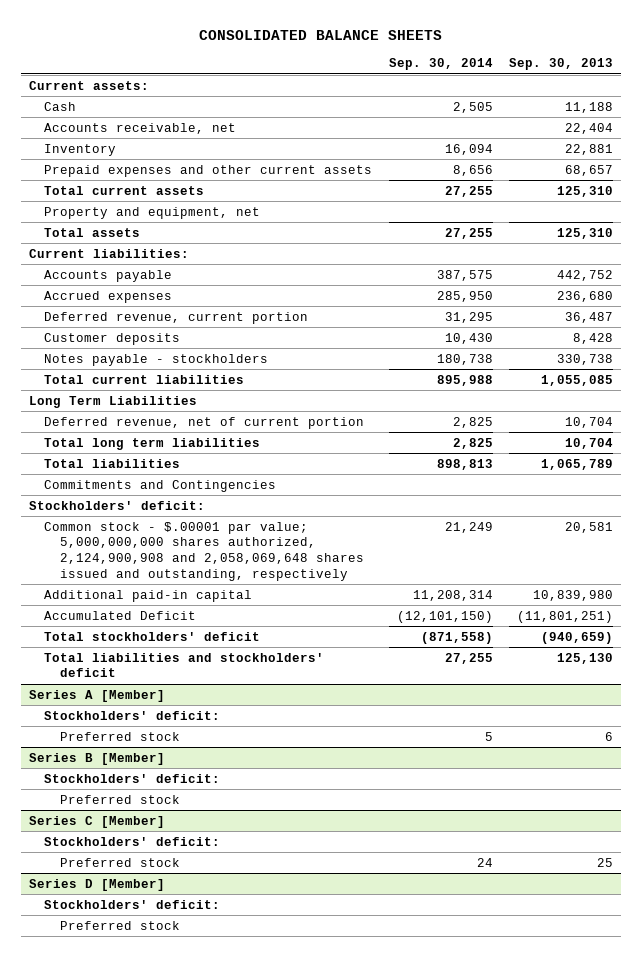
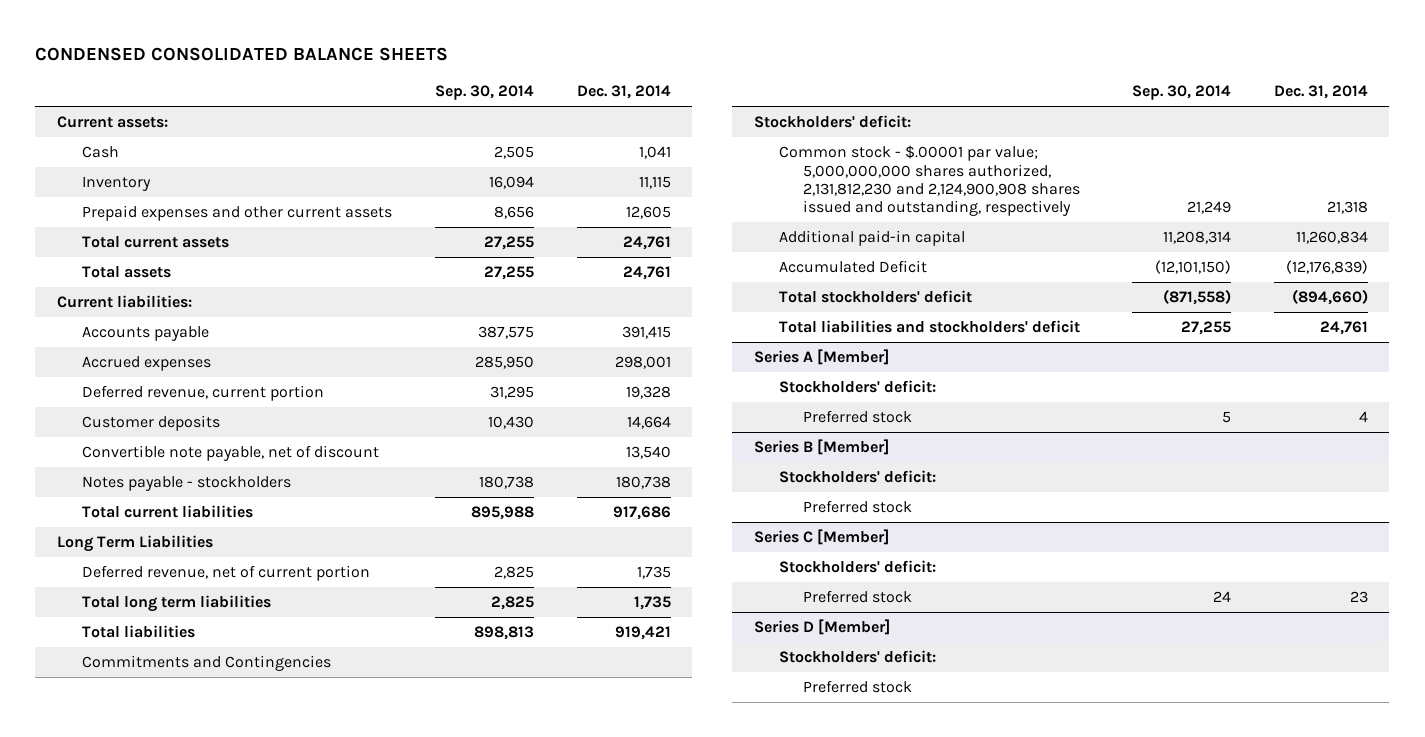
- CONSOLIDATED BALANCE SHEETS
+ CONDENSED CONSOLIDATED BALANCE SHEETS
- | Sep. 30, 2014 | Sep. 30, 2013
+ | Sep. 30, 2014 | Dec. 31, 2014
- Accounts receivable, net | | 22,404
- Property and equipment, net
+ Convertible note payable, net of discount | | 13,540
- Common stock - $.00001 par value; 5,000,000,000 shares authorized, 2,124,900,908 and 2,058,069,648 shares issued and outstanding, respectively | 21,249 | 20,581
+ Common stock - $.00001 par value; 5,000,000,000 shares authorized, 2,131,812,230 and 2,124,900,908 shares issued and outstanding, respectively | 21,249 | 21,318

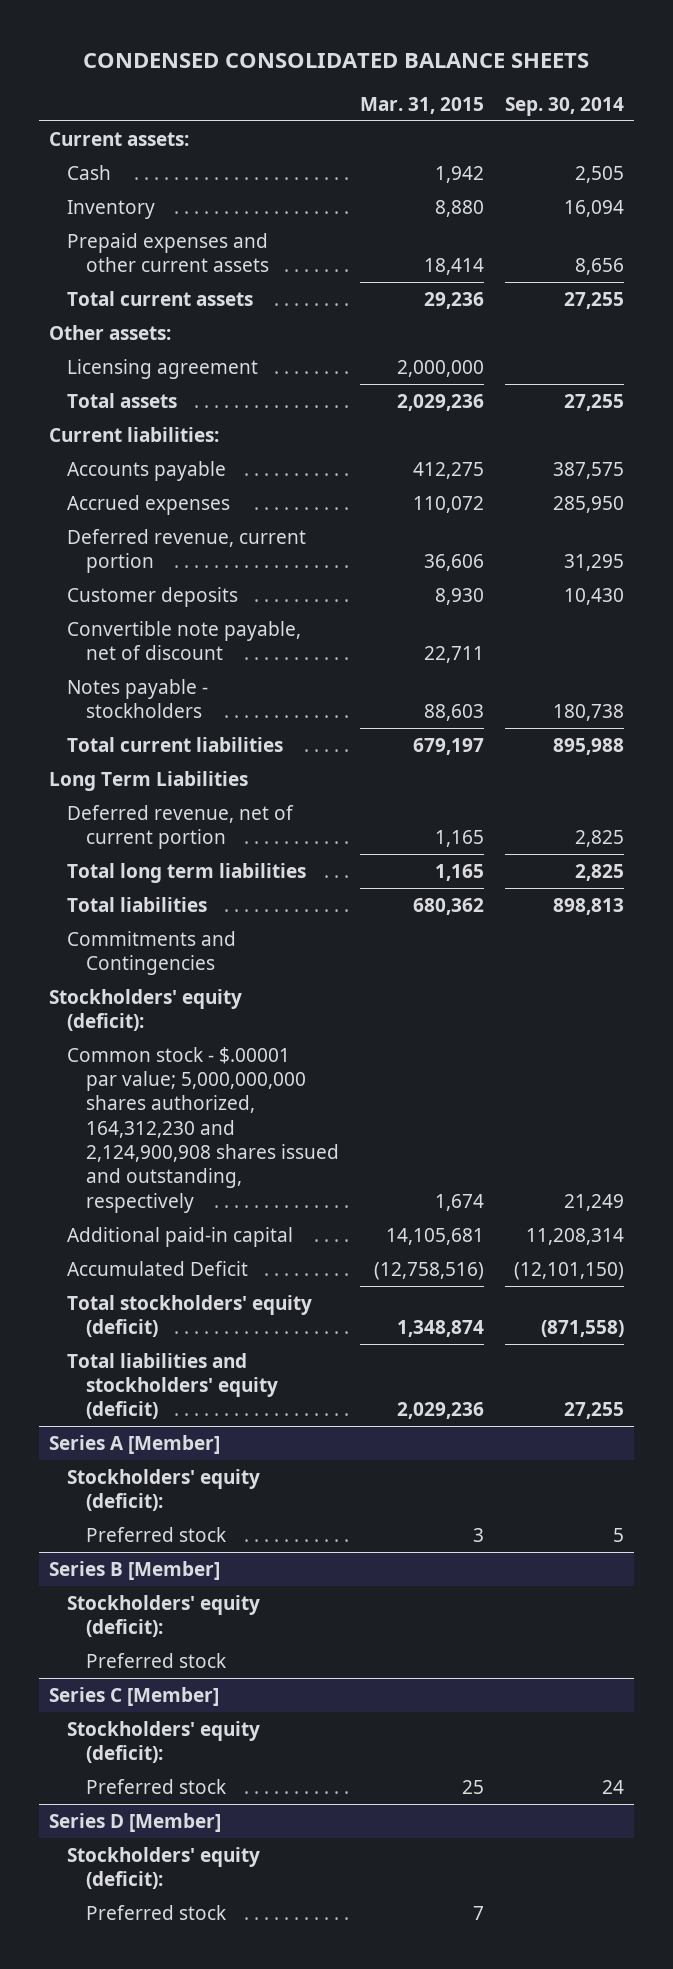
- | Sep. 30, 2014 | Dec. 31, 2014
+ | Mar. 31, 2015 | Sep. 30, 2014
+ Other assets:
+ Licensing agreement | 2,000,000 |
- Stockholders' deficit:
- Common stock - $.00001 par value; 5,000,000,000 shares authorized, 2,131,812,230 and 2,124,900,908 shares issued and outstanding, respectively | 21,249 | 21,318
+ Stockholders' equity (deficit):
+ Common stock - $.00001 par value; 5,000,000,000 shares authorized, 164,312,230 and 2,124,900,908 shares issued and outstanding, respectively | 1,674 | 21,249
- Total stockholders' deficit | (871,558) | (894,660)
- Total liabilities and stockholders' deficit | 27,255 | 24,761
+ Total stockholders' equity (deficit) | 1,348,874 | (871,558)
+ Total liabilities and stockholders' equity (deficit) | 2,029,236 | 27,255
@ Series A [Member]
- Stockholders' deficit:
+ Stockholders' equity (deficit):
@ Series B [Member]
- Stockholders' deficit:
+ Stockholders' equity (deficit):
@ Series C [Member]
- Stockholders' deficit:
+ Stockholders' equity (deficit):
@ Series D [Member]
- Stockholders' deficit:
+ Stockholders' equity (deficit):

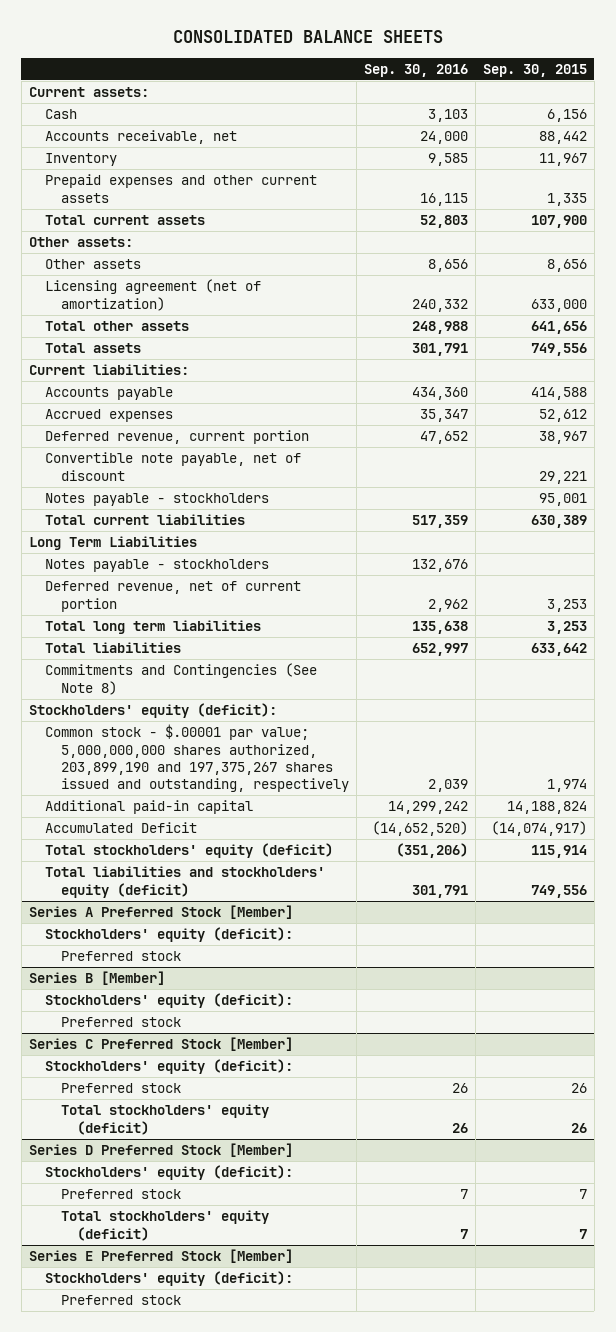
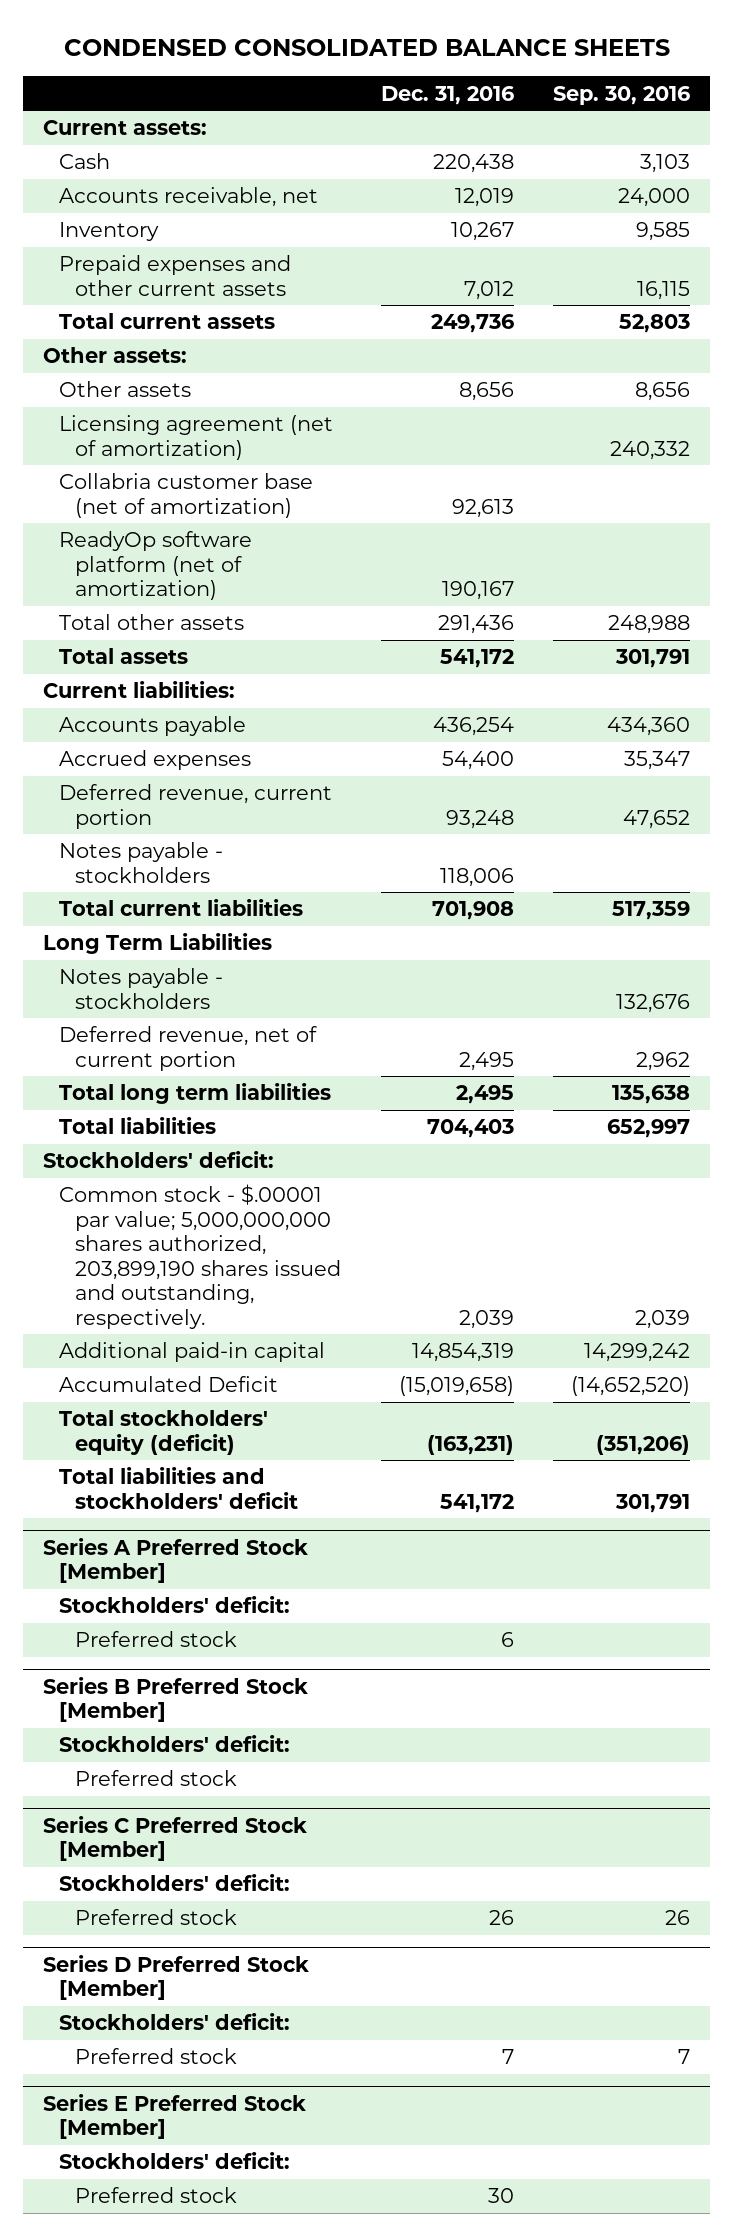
- CONSOLIDATED BALANCE SHEETS
+ CONDENSED CONSOLIDATED BALANCE SHEETS
- | Sep. 30, 2016 | Sep. 30, 2015
+ | Dec. 31, 2016 | Sep. 30, 2016
+ Collabria customer base (net of amortization) | 92,613 |
+ ReadyOp software platform (net of amortization) | 190,167 |
- Convertible note payable, net of discount | | 29,221
- Commitments and Contingencies (See Note 8)
- Stockholders' equity (deficit):
- Common stock - $.00001 par value; 5,000,000,000 shares authorized, 203,899,190 and 197,375,267 shares issued and outstanding, respectively | 2,039 | 1,974
+ Stockholders' deficit:
+ Common stock - $.00001 par value; 5,000,000,000 shares authorized, 203,899,190 shares issued and outstanding, respectively. | 2,039 | 2,039
- Total liabilities and stockholders' equity (deficit) | 301,791 | 749,556
+ Total liabilities and stockholders' deficit | 541,172 | 301,791
@ Series A Preferred Stock [Member]
- Stockholders' equity (deficit):
+ Stockholders' deficit:
- Series B [Member]
- Stockholders' equity (deficit):
+ Series B Preferred Stock [Member]
+ Stockholders' deficit:
@ Series C Preferred Stock [Member]
- Stockholders' equity (deficit):
+ Stockholders' deficit:
- Total stockholders' equity (deficit) | 26 | 26
@ Series D Preferred Stock [Member]
- Stockholders' equity (deficit):
+ Stockholders' deficit:
- Total stockholders' equity (deficit) | 7 | 7
@ Series E Preferred Stock [Member]
- Stockholders' equity (deficit):
+ Stockholders' deficit:

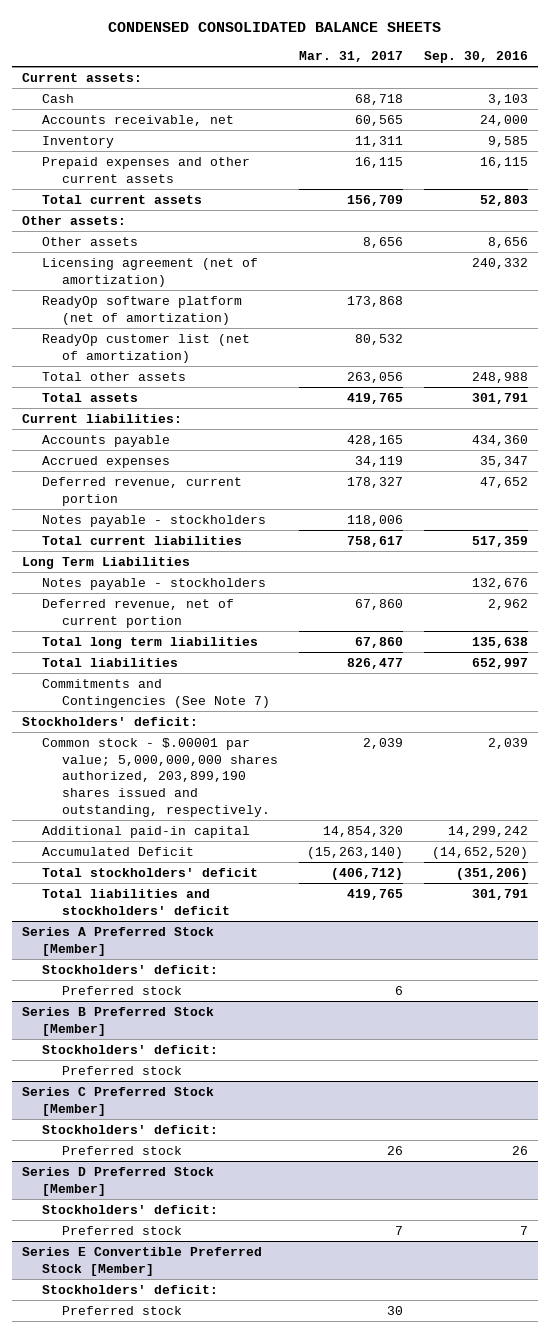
- | Dec. 31, 2016 | Sep. 30, 2016
+ | Mar. 31, 2017 | Sep. 30, 2016
- Collabria customer base (net of amortization) | 92,613 |
+ ReadyOp customer list (net of amortization) | 80,532 |
+ Commitments and Contingencies (See Note 7)
- Total stockholders' equity (deficit) | (163,231) | (351,206)
+ Total stockholders' deficit | (406,712) | (351,206)
- Series E Preferred Stock [Member]
+ Series E Convertible Preferred Stock [Member]

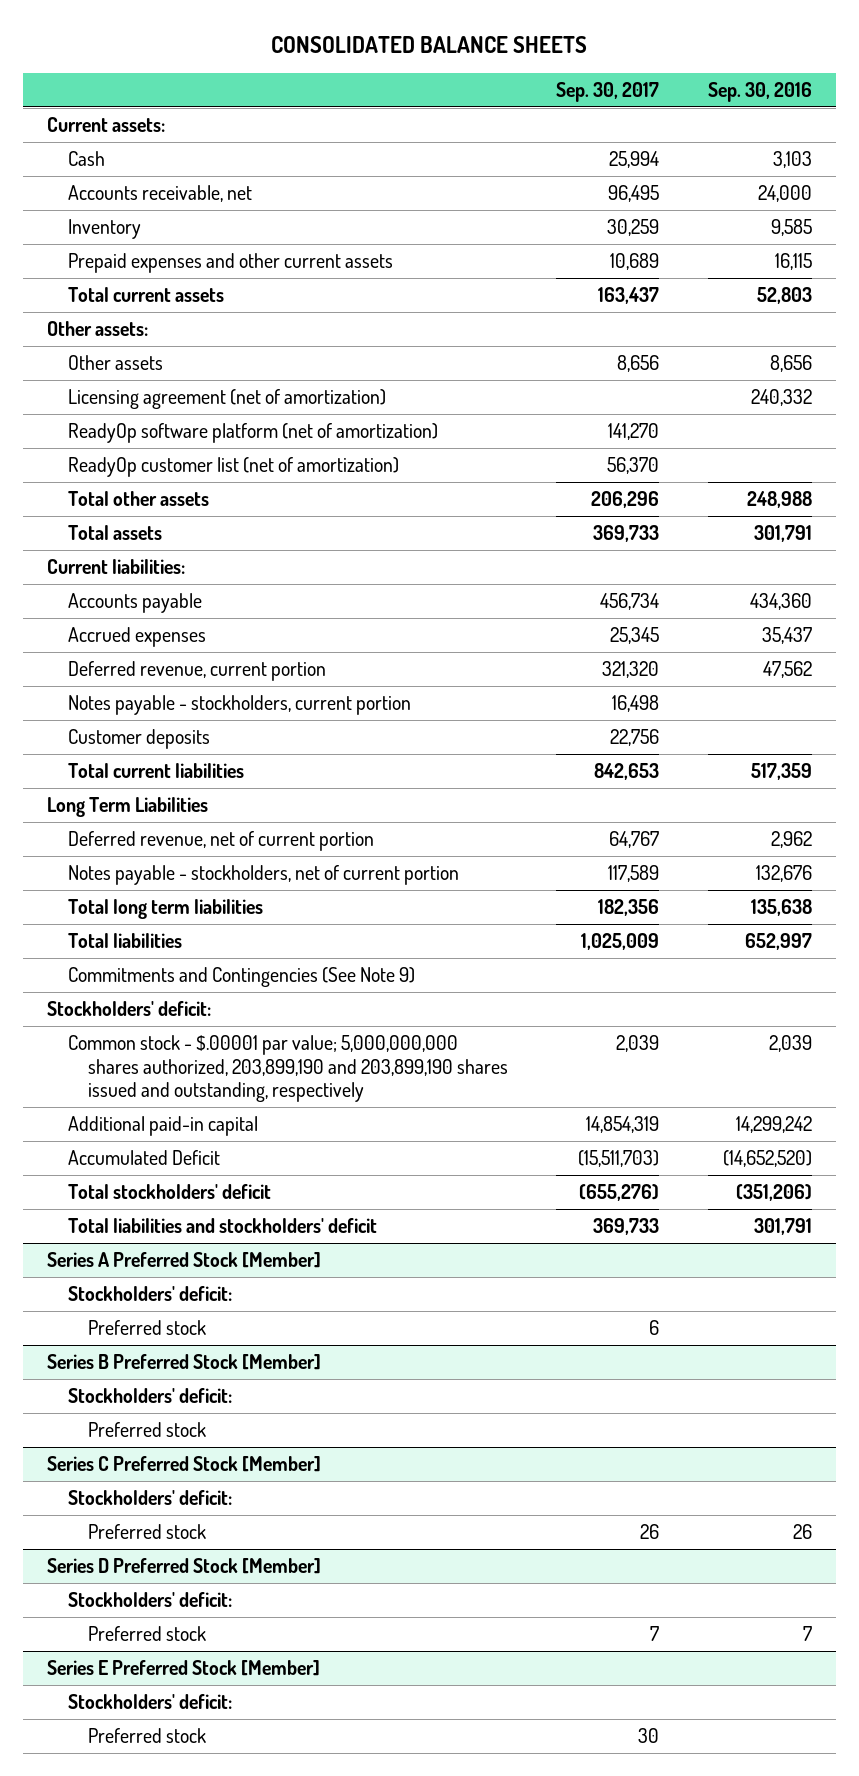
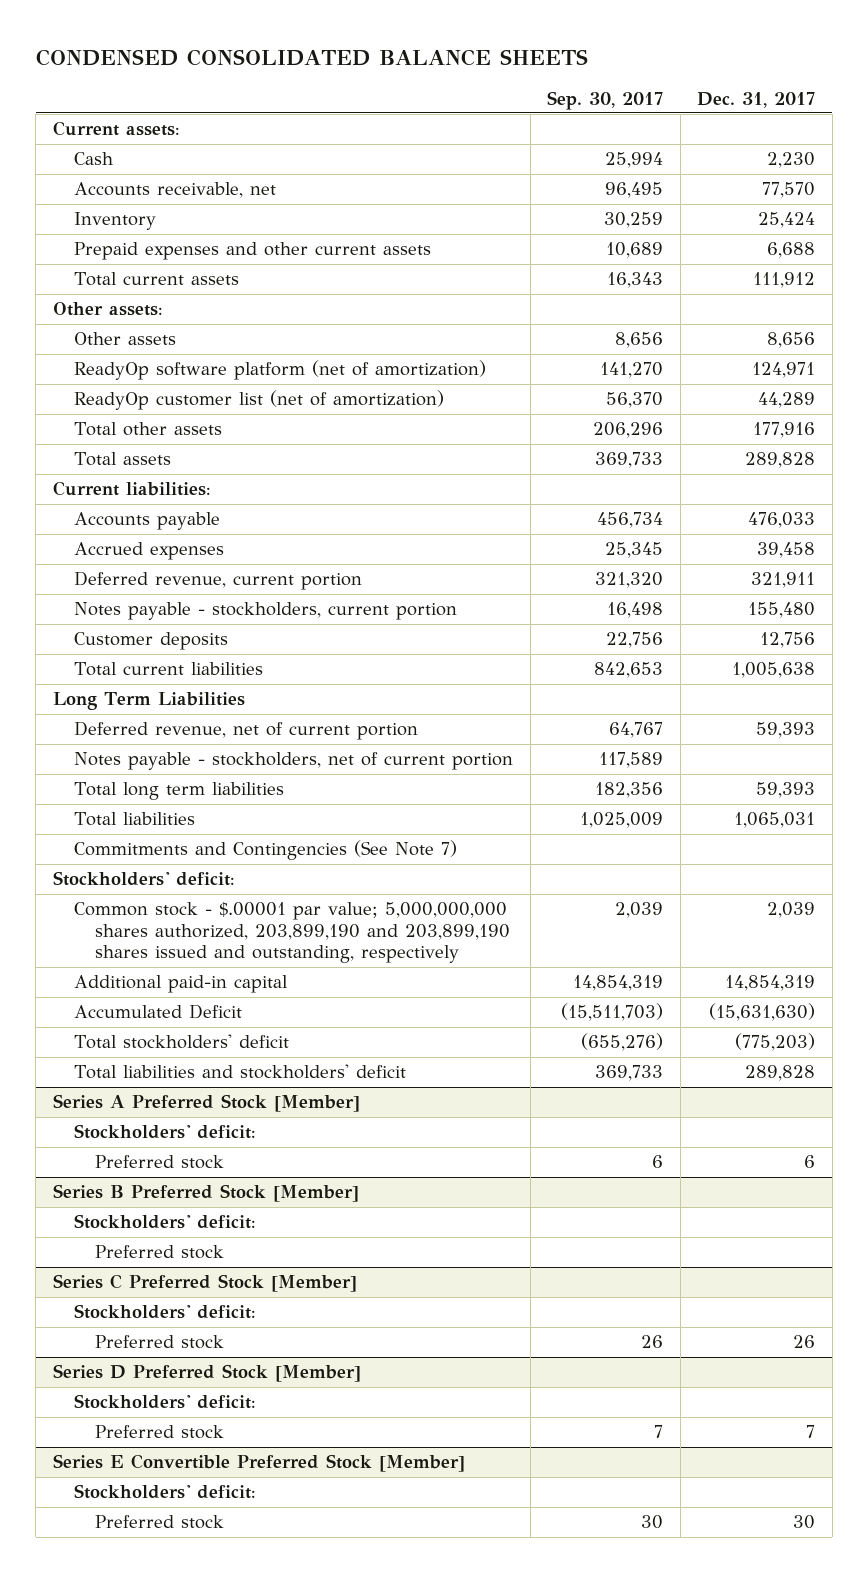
- CONSOLIDATED BALANCE SHEETS
+ CONDENSED CONSOLIDATED BALANCE SHEETS
- | Sep. 30, 2017 | Sep. 30, 2016
+ | Sep. 30, 2017 | Dec. 31, 2017
- Total current assets | 163,437 | 52,803
+ Total current assets | 16,343 | 111,912
- Licensing agreement (net of amortization) | | 240,332
- Commitments and Contingencies (See Note 9)
+ Commitments and Contingencies (See Note 7)
- Series E Preferred Stock [Member]
+ Series E Convertible Preferred Stock [Member]

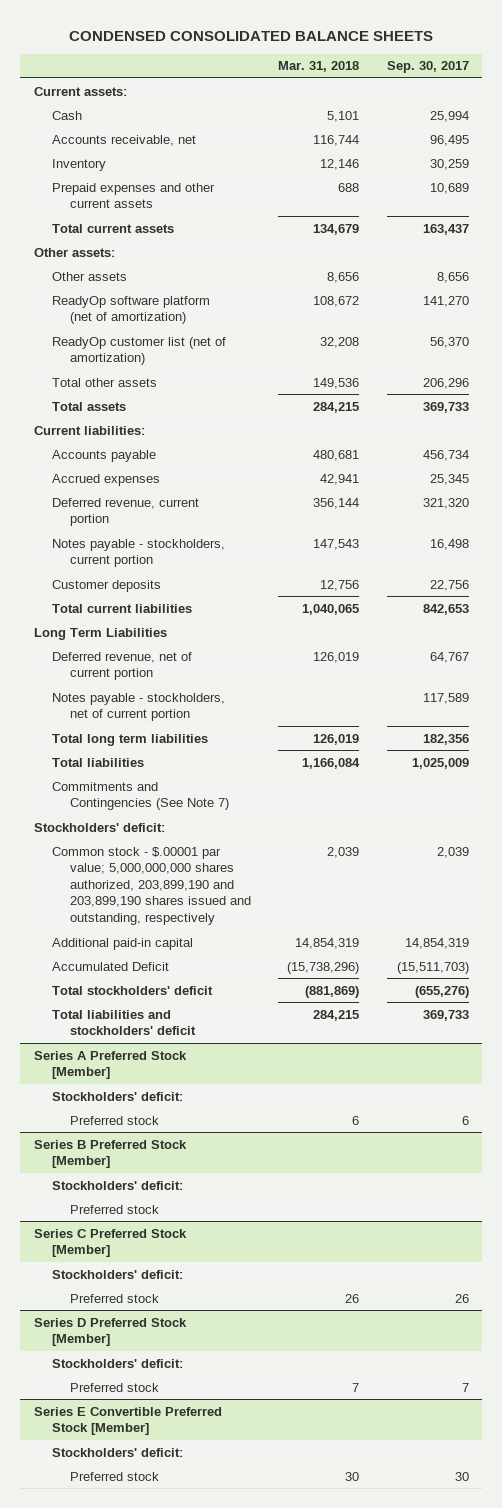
- | Sep. 30, 2017 | Dec. 31, 2017
+ | Mar. 31, 2018 | Sep. 30, 2017
- Total current assets | 16,343 | 111,912
+ Total current assets | 134,679 | 163,437

